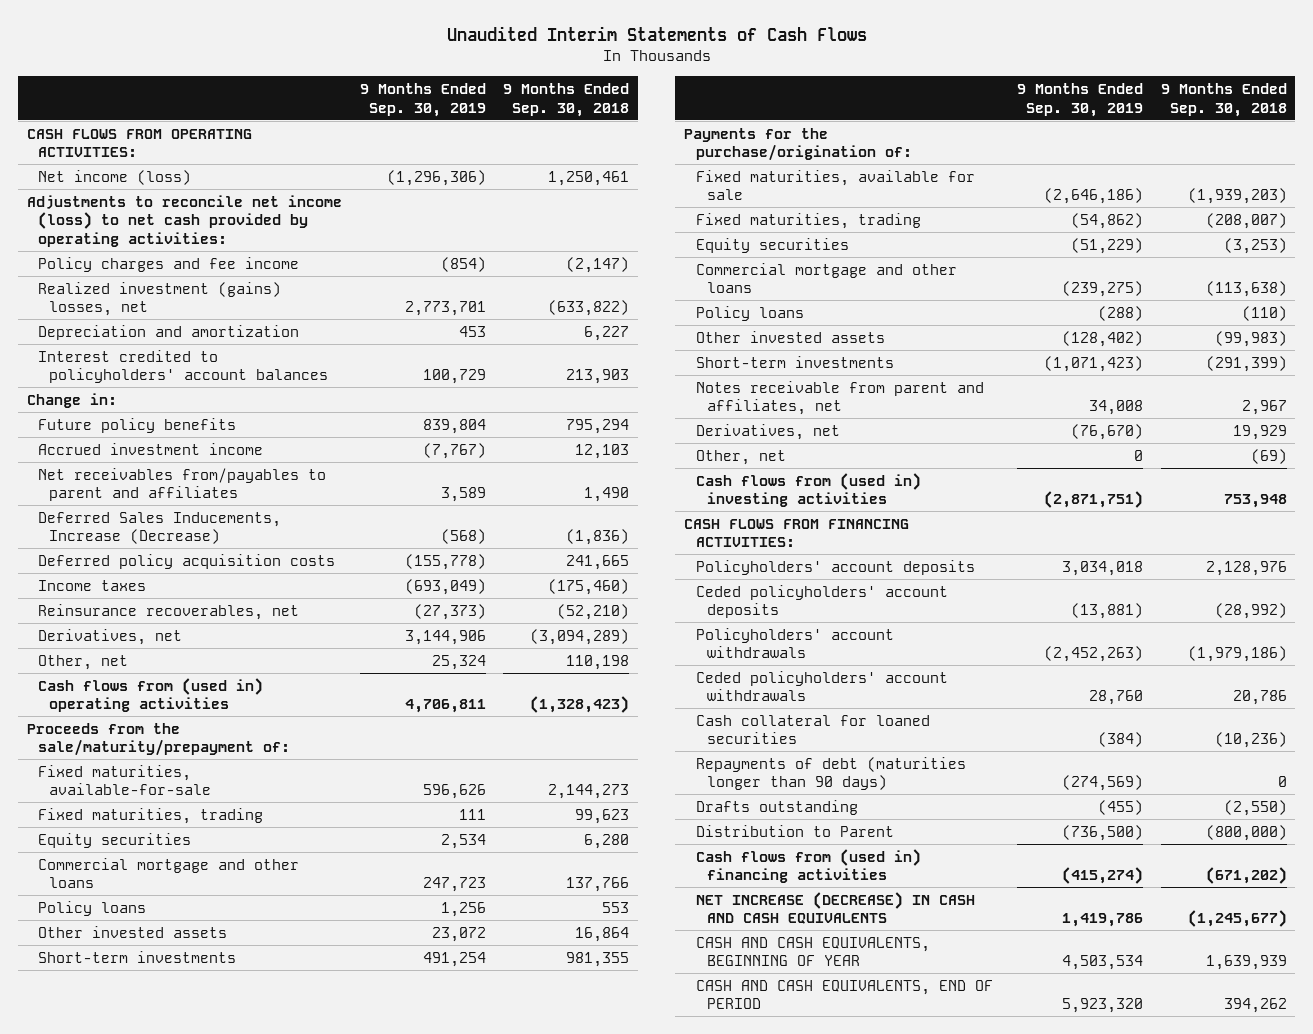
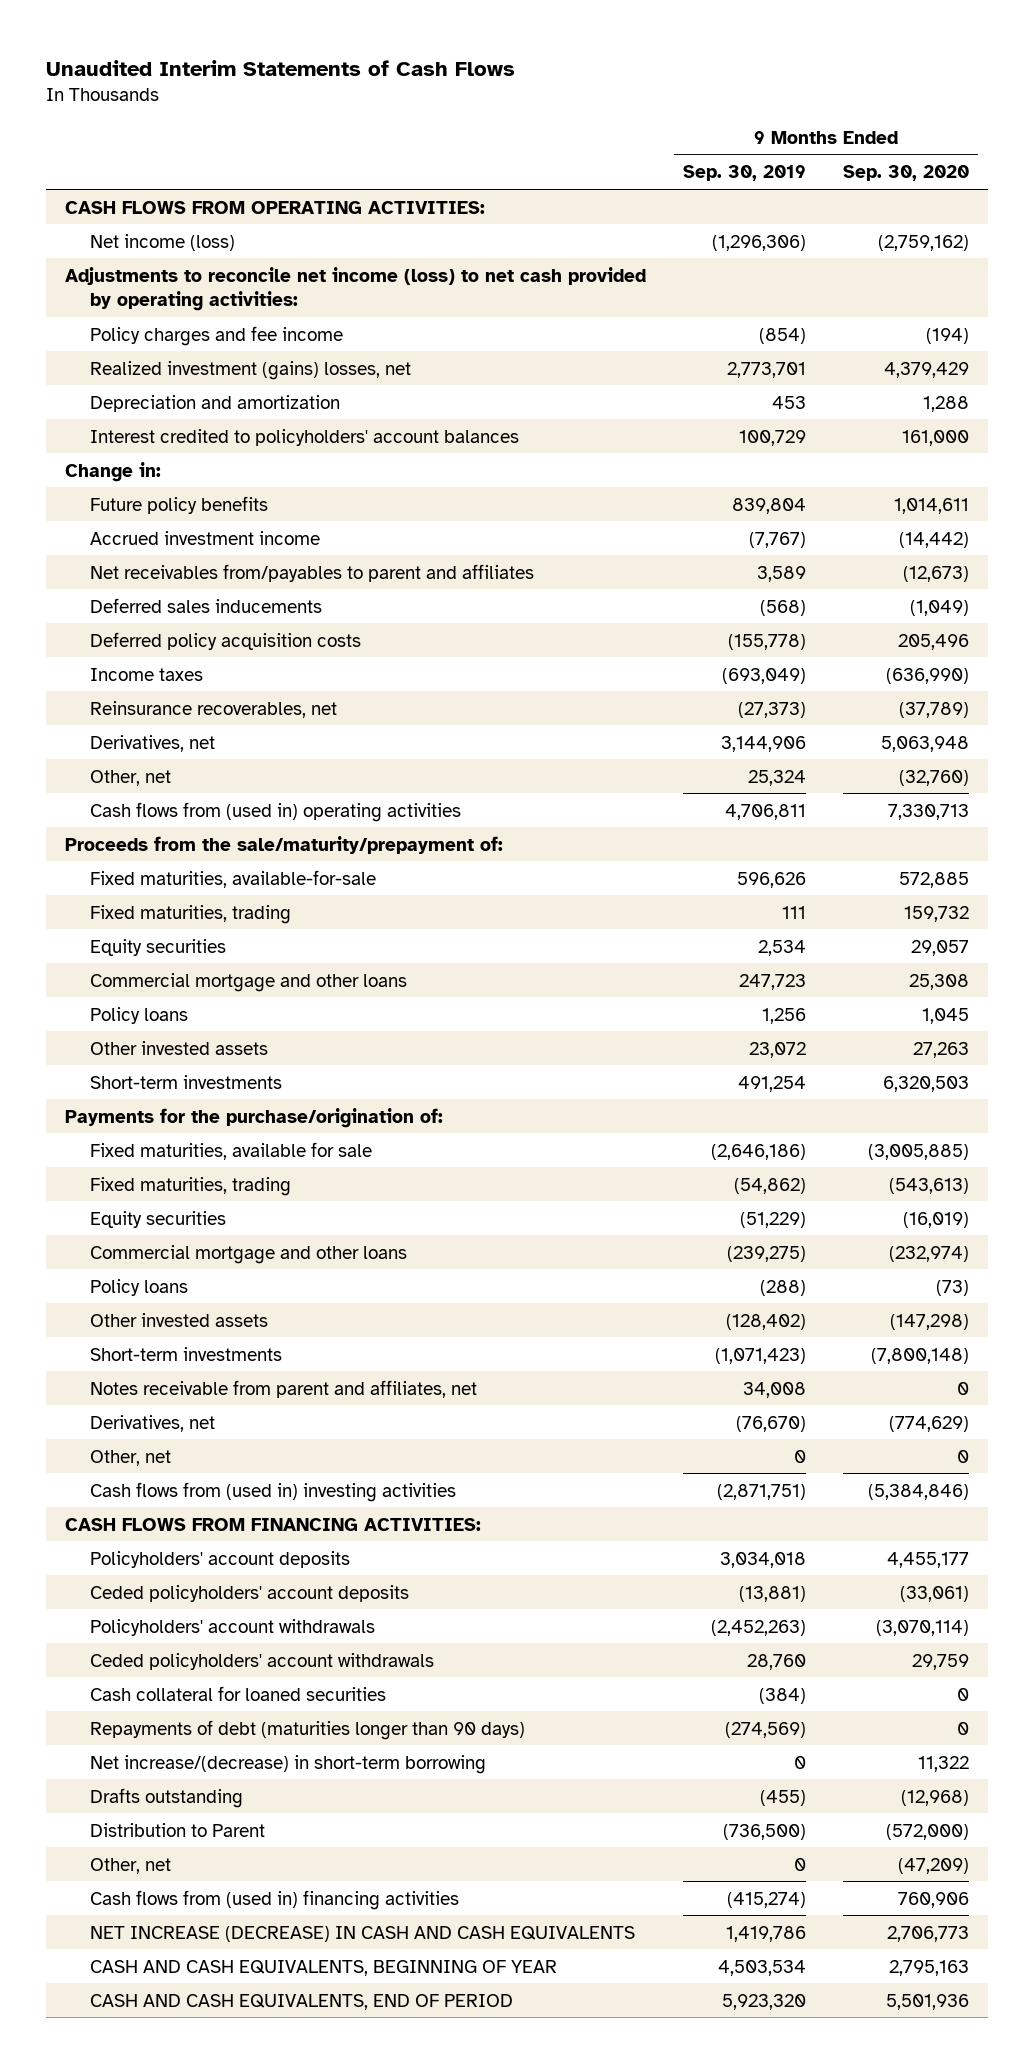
- | 9 Months Ended Sep. 30, 2019 | 9 Months Ended Sep. 30, 2018
+ | 9 Months Ended Sep. 30, 2019 | 9 Months Ended Sep. 30, 2020
- Deferred Sales Inducements, Increase (Decrease) | (568) | (1,836)
+ Deferred sales inducements | (568) | (1,049)
+ Net increase/(decrease) in short-term borrowing | 0 | 11,322
+ Other, net | 0 | (47,209)

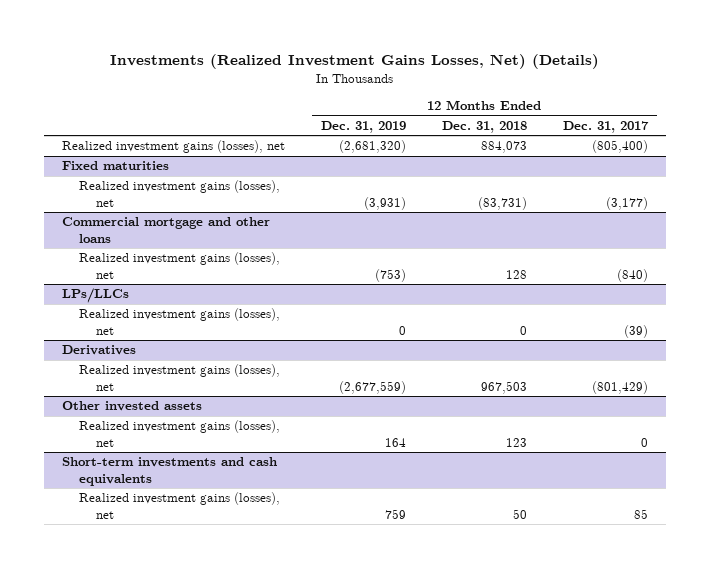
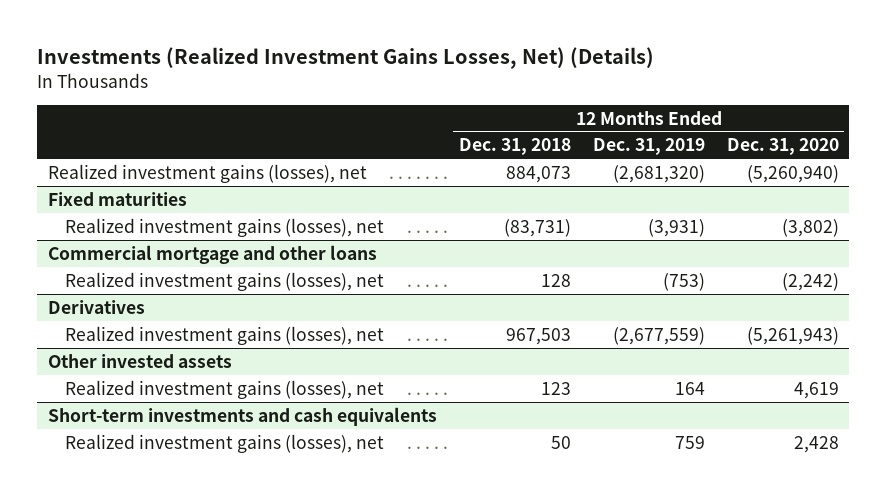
- | 12 Months Ended Dec. 31, 2019 | 12 Months Ended Dec. 31, 2018 | 12 Months Ended Dec. 31, 2017
+ | 12 Months Ended Dec. 31, 2018 | 12 Months Ended Dec. 31, 2019 | 12 Months Ended Dec. 31, 2020
- LPs/LLCs
- Realized investment gains (losses), net | 0 | 0 | (39)

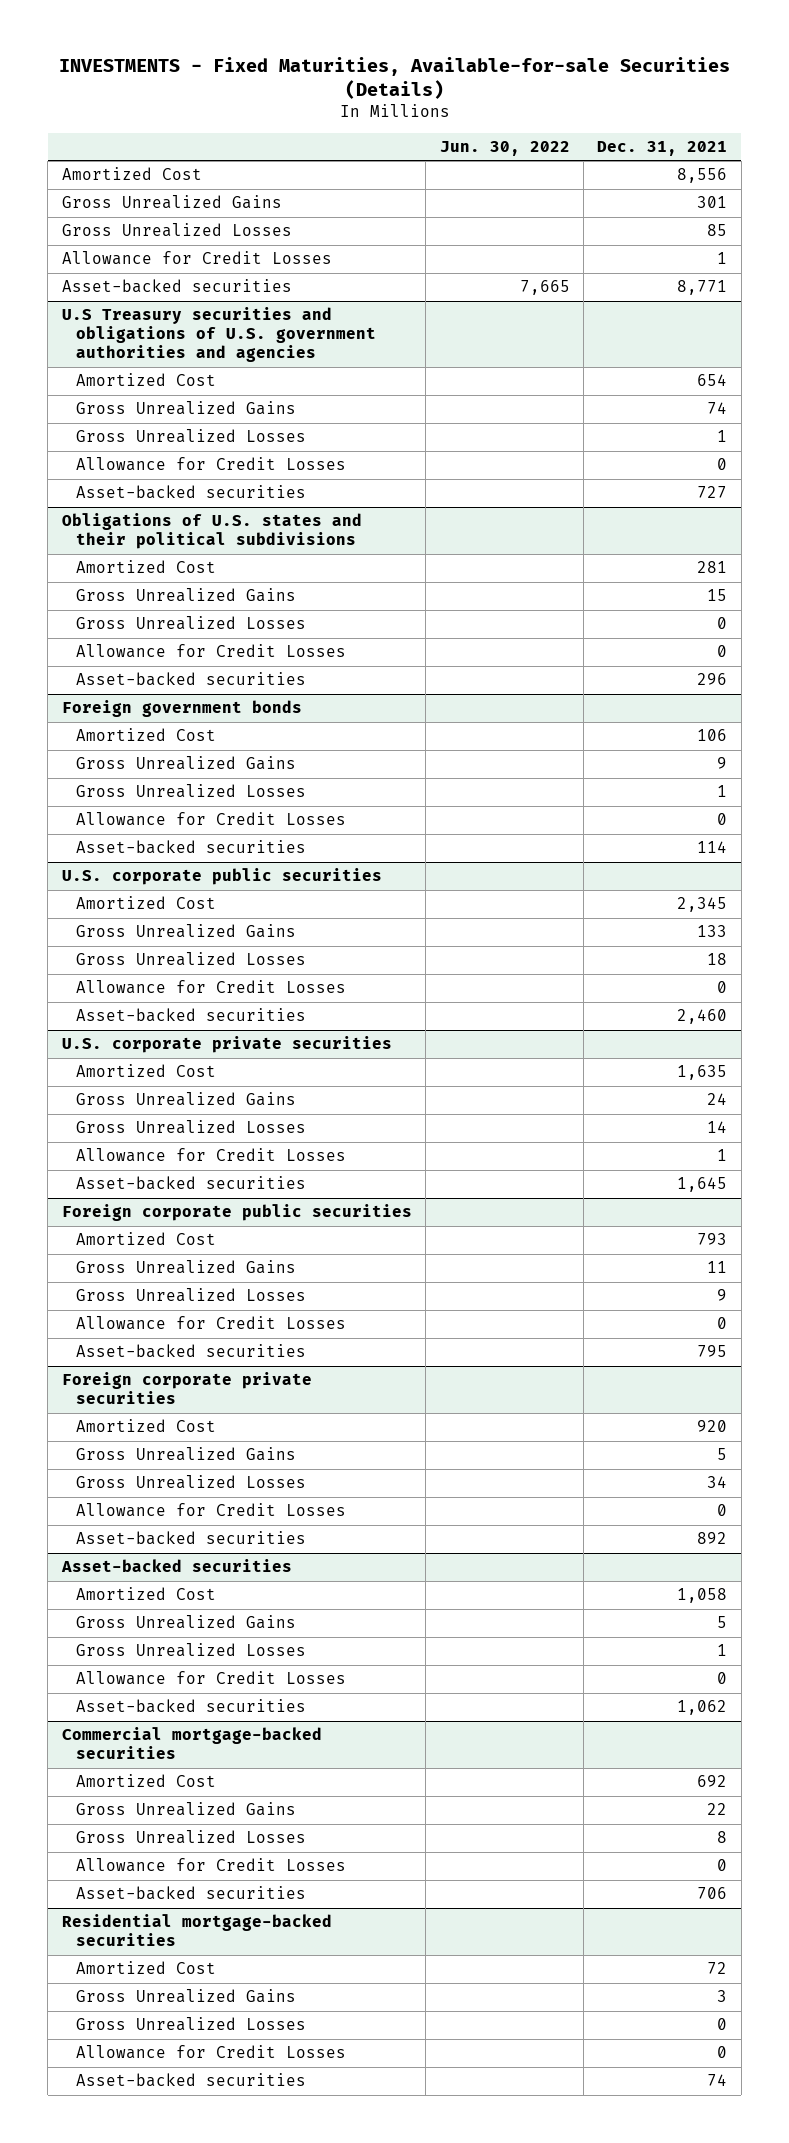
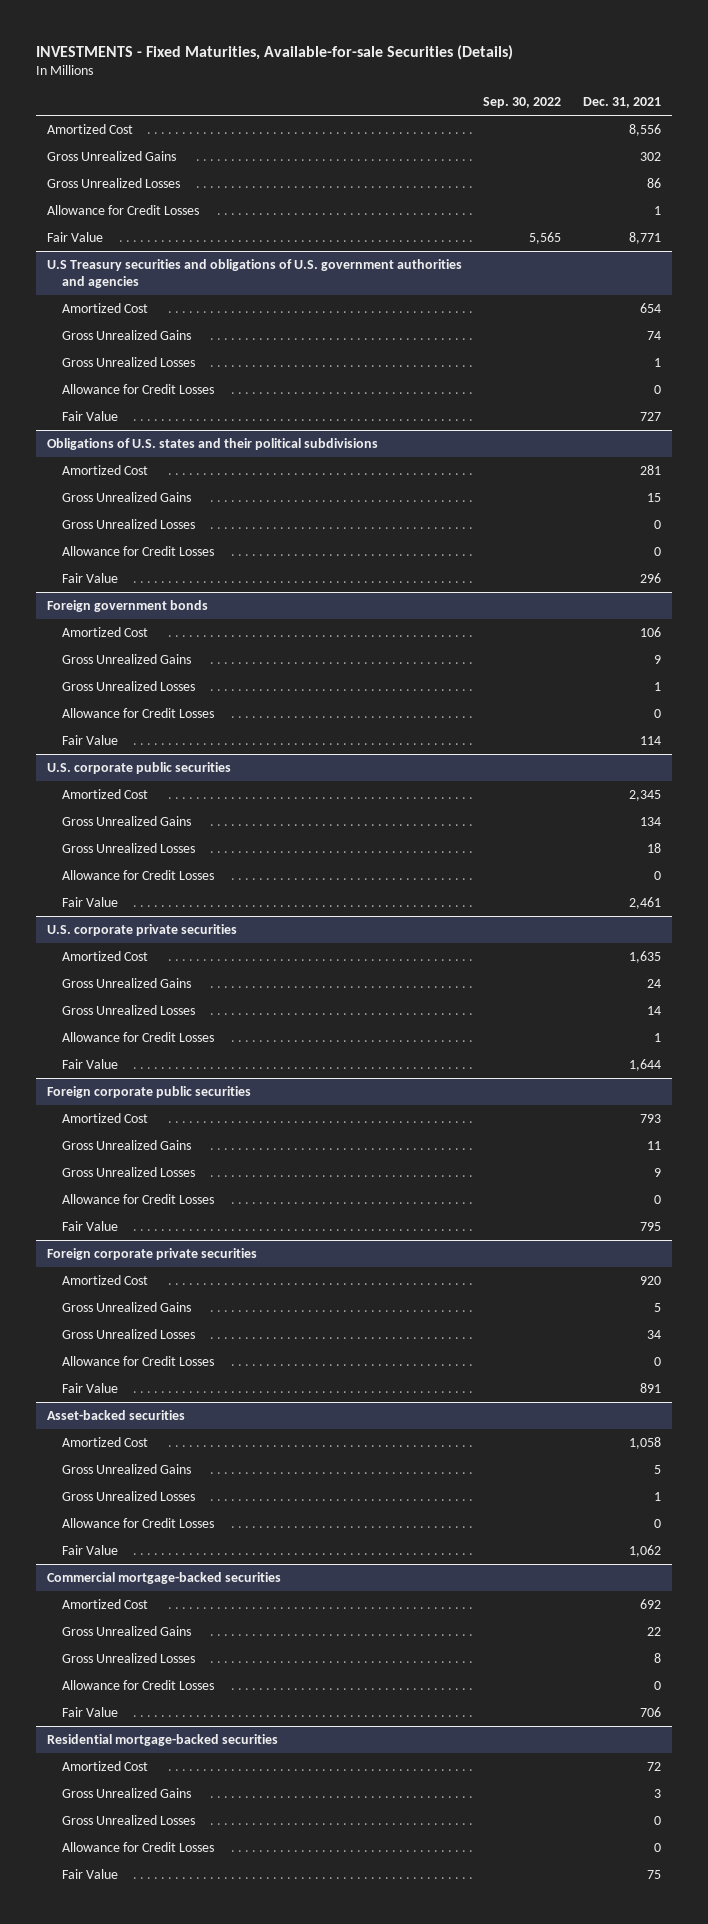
- | Jun. 30, 2022 | Dec. 31, 2021
+ | Sep. 30, 2022 | Dec. 31, 2021
- Gross Unrealized Gains | | 301
- Gross Unrealized Losses | | 85
+ Gross Unrealized Gains | | 302
+ Gross Unrealized Losses | | 86
- Asset-backed securities | 7,665 | 8,771
+ Fair Value | 5,565 | 8,771
@ U.S Treasury securities and obligations of U.S. government authorities and agencies
- Asset-backed securities | | 727
+ Fair Value | | 727
@ Obligations of U.S. states and their political subdivisions
- Asset-backed securities | | 296
+ Fair Value | | 296
@ Foreign government bonds
- Asset-backed securities | | 114
+ Fair Value | | 114
@ U.S. corporate public securities
- Gross Unrealized Gains | | 133
+ Gross Unrealized Gains | | 134
- Asset-backed securities | | 2,460
+ Fair Value | | 2,461
@ U.S. corporate private securities
- Asset-backed securities | | 1,645
+ Fair Value | | 1,644
@ Foreign corporate public securities
- Asset-backed securities | | 795
+ Fair Value | | 795
@ Foreign corporate private securities
- Asset-backed securities | | 892
+ Fair Value | | 891
@ Asset-backed securities
- Asset-backed securities | | 1,062
+ Fair Value | | 1,062
@ Commercial mortgage-backed securities
- Asset-backed securities | | 706
+ Fair Value | | 706
@ Residential mortgage-backed securities
- Asset-backed securities | | 74
+ Fair Value | | 75

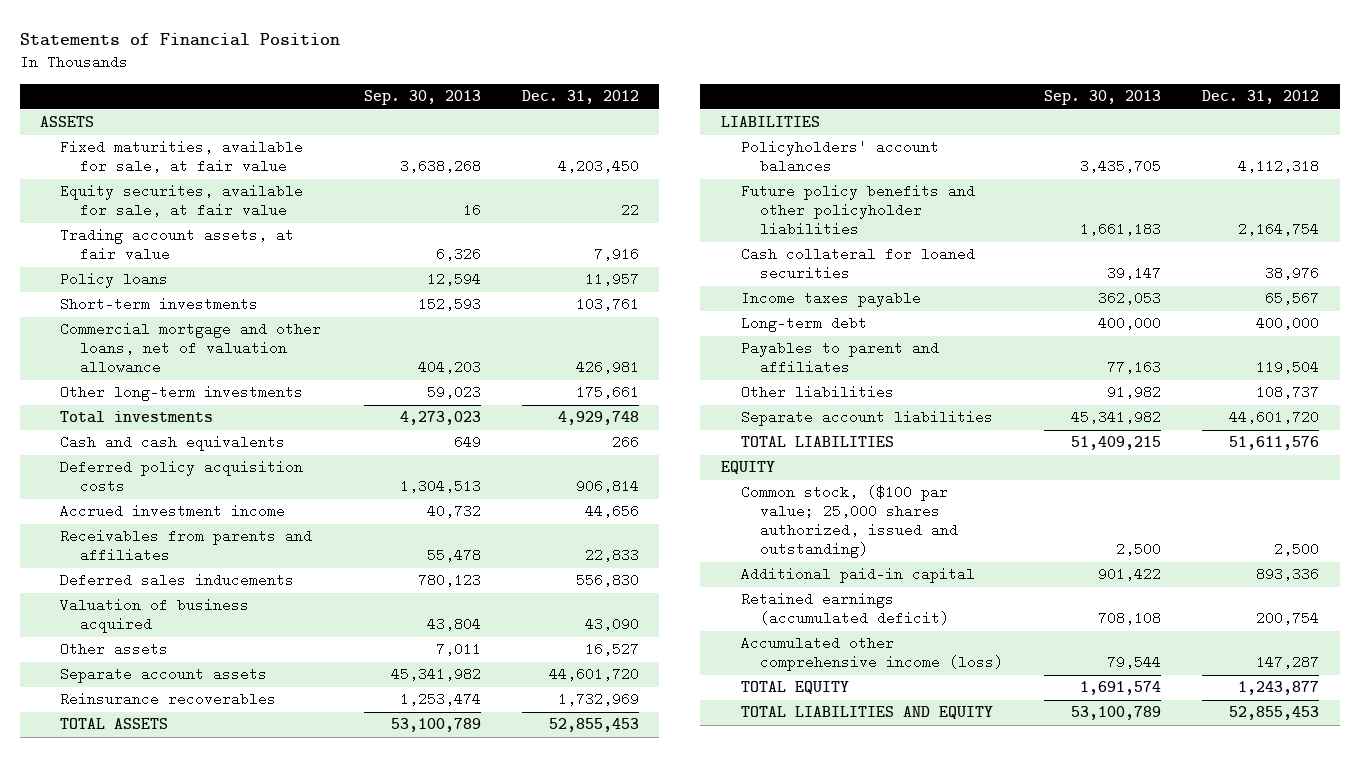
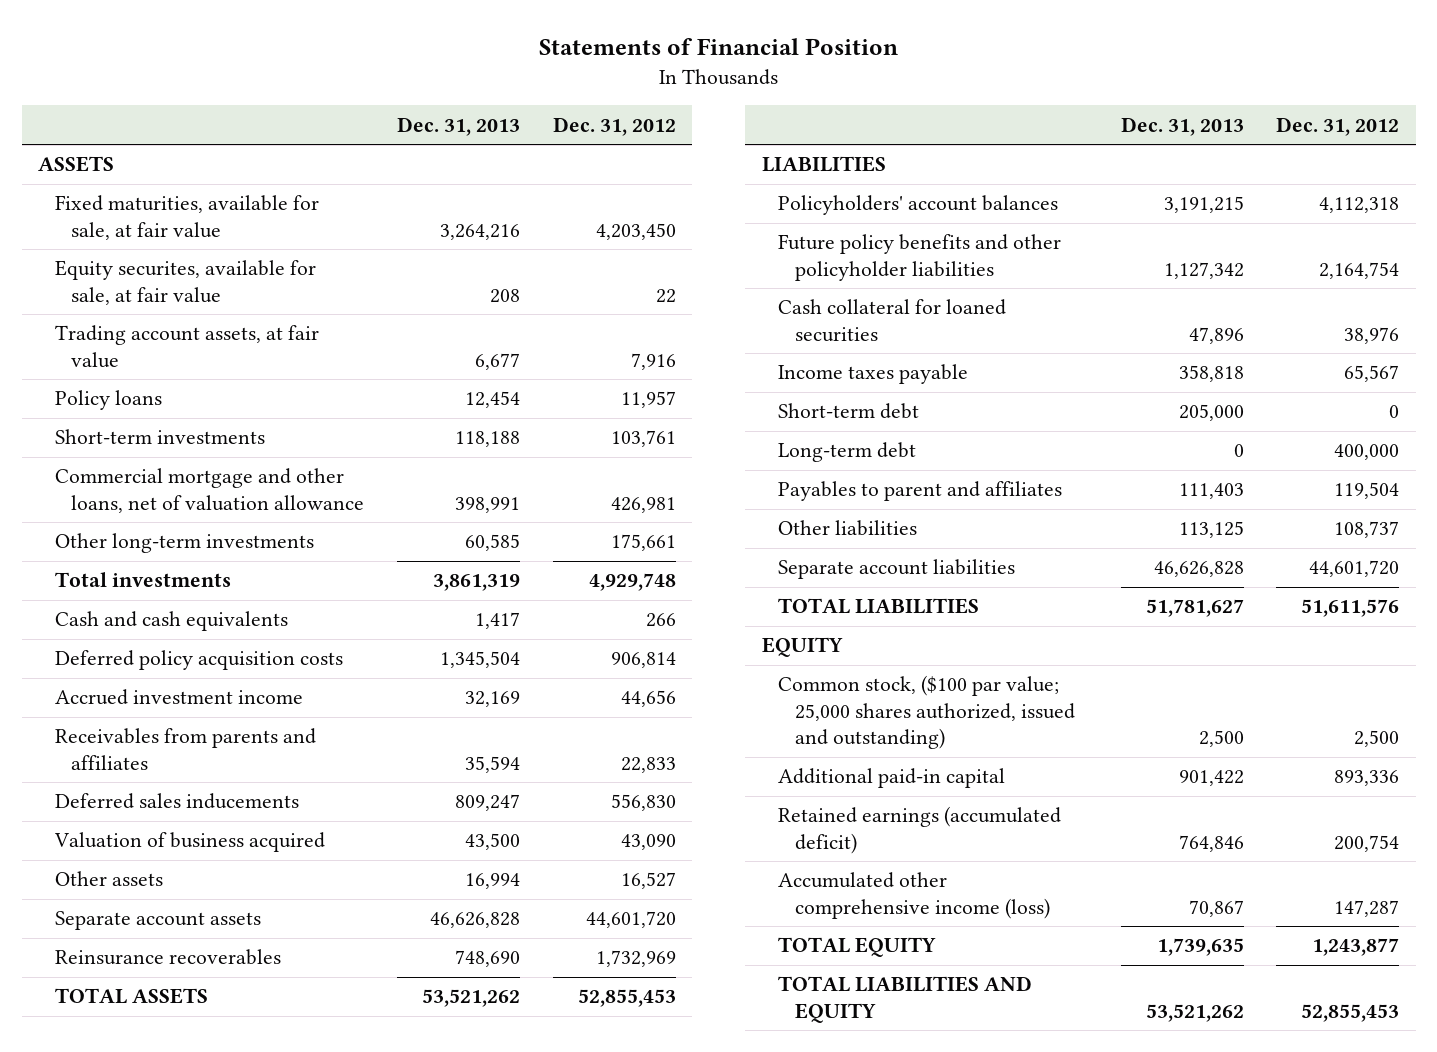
- | Sep. 30, 2013 | Dec. 31, 2012
+ | Dec. 31, 2013 | Dec. 31, 2012
+ Short-term debt | 205,000 | 0

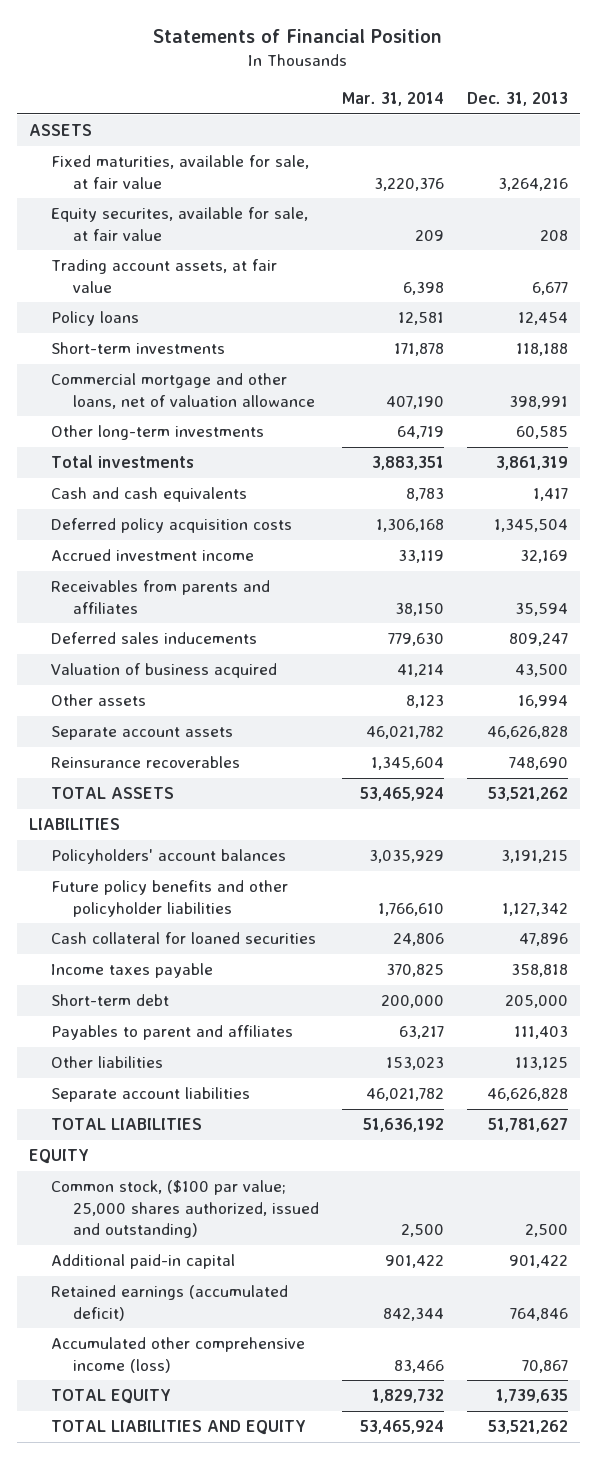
- | Dec. 31, 2013 | Dec. 31, 2012
+ | Mar. 31, 2014 | Dec. 31, 2013
- Long-term debt | 0 | 400,000

